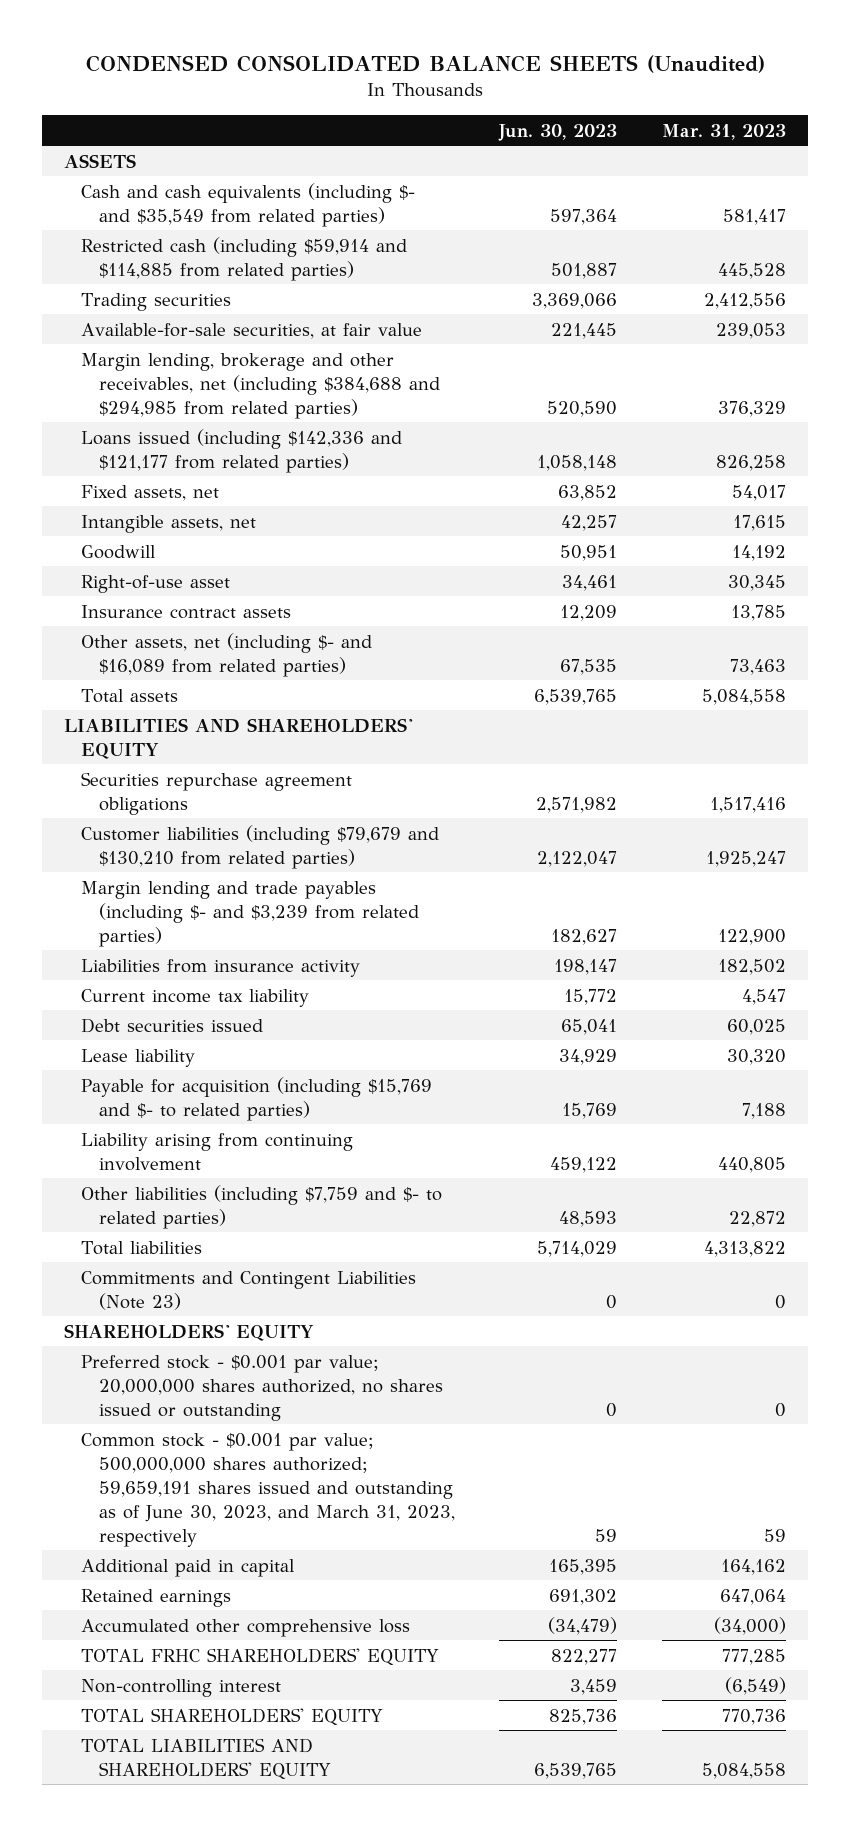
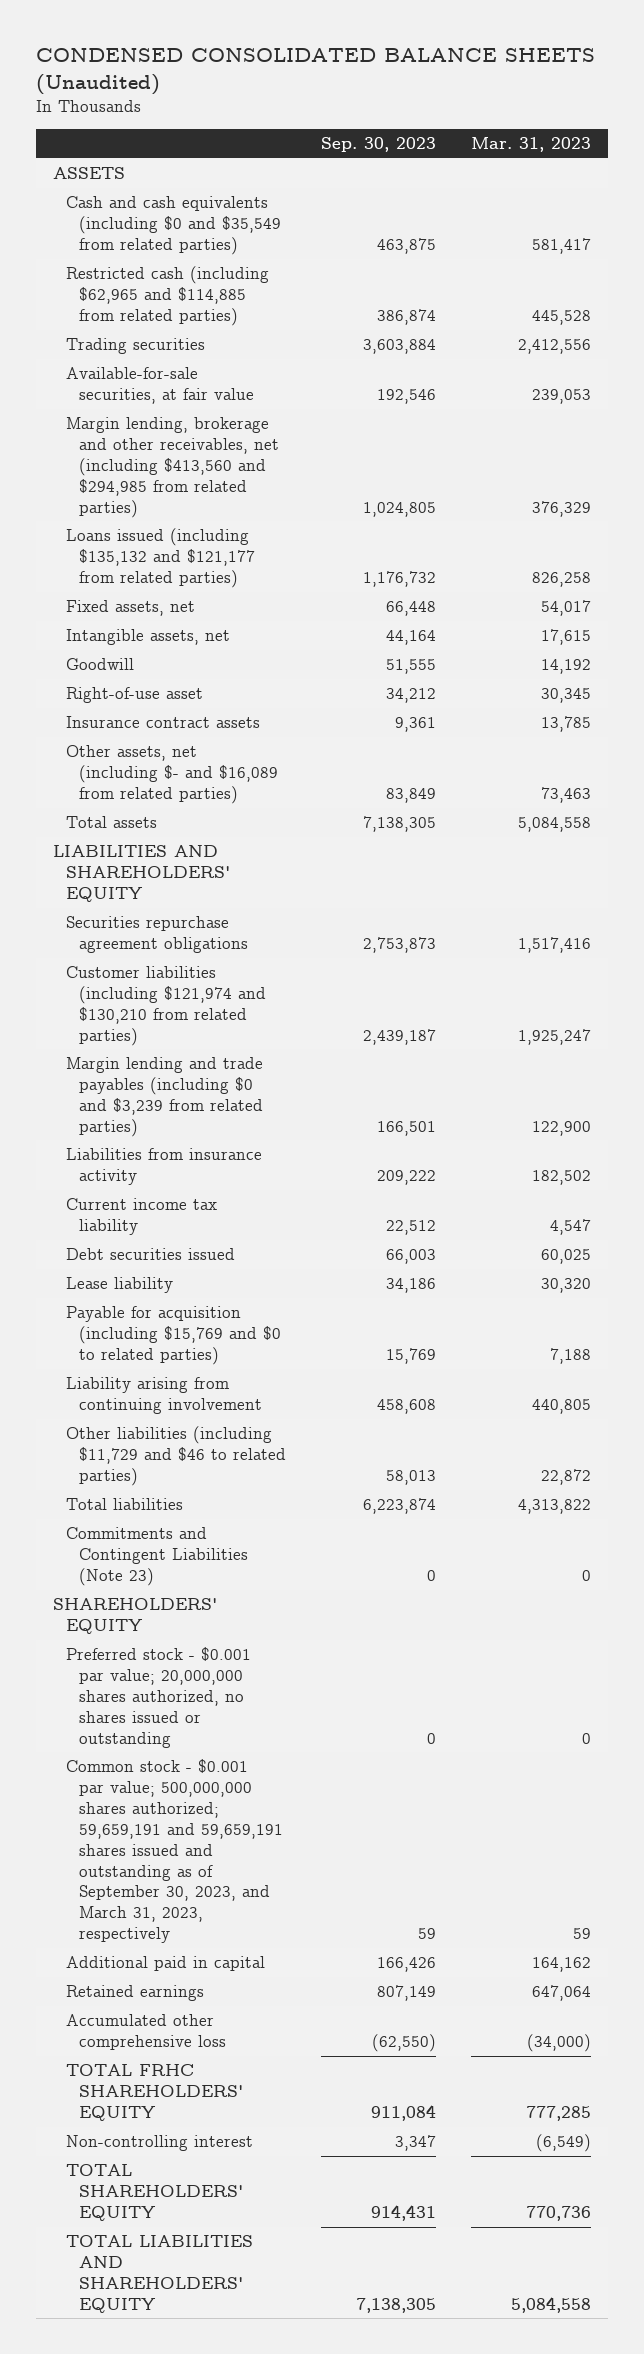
- | Jun. 30, 2023 | Mar. 31, 2023
+ | Sep. 30, 2023 | Mar. 31, 2023
- Cash and cash equivalents (including $- and $35,549 from related parties) | 597,364 | 581,417
- Restricted cash (including $59,914 and $114,885 from related parties) | 501,887 | 445,528
+ Cash and cash equivalents (including $0 and $35,549 from related parties) | 463,875 | 581,417
+ Restricted cash (including $62,965 and $114,885 from related parties) | 386,874 | 445,528
- Margin lending, brokerage and other receivables, net (including $384,688 and $294,985 from related parties) | 520,590 | 376,329
- Loans issued (including $142,336 and $121,177 from related parties) | 1,058,148 | 826,258
+ Margin lending, brokerage and other receivables, net (including $413,560 and $294,985 from related parties) | 1,024,805 | 376,329
+ Loans issued (including $135,132 and $121,177 from related parties) | 1,176,732 | 826,258
- Customer liabilities (including $79,679 and $130,210 from related parties) | 2,122,047 | 1,925,247
- Margin lending and trade payables (including $- and $3,239 from related parties) | 182,627 | 122,900
+ Customer liabilities (including $121,974 and $130,210 from related parties) | 2,439,187 | 1,925,247
+ Margin lending and trade payables (including $0 and $3,239 from related parties) | 166,501 | 122,900
- Payable for acquisition (including $15,769 and $- to related parties) | 15,769 | 7,188
+ Payable for acquisition (including $15,769 and $0 to related parties) | 15,769 | 7,188
- Other liabilities (including $7,759 and $- to related parties) | 48,593 | 22,872
+ Other liabilities (including $11,729 and $46 to related parties) | 58,013 | 22,872
- Common stock - $0.001 par value; 500,000,000 shares authorized; 59,659,191 shares issued and outstanding as of June 30, 2023, and March 31, 2023, respectively | 59 | 59
+ Common stock - $0.001 par value; 500,000,000 shares authorized; 59,659,191 and 59,659,191 shares issued and outstanding as of September 30, 2023, and March 31, 2023, respectively | 59 | 59

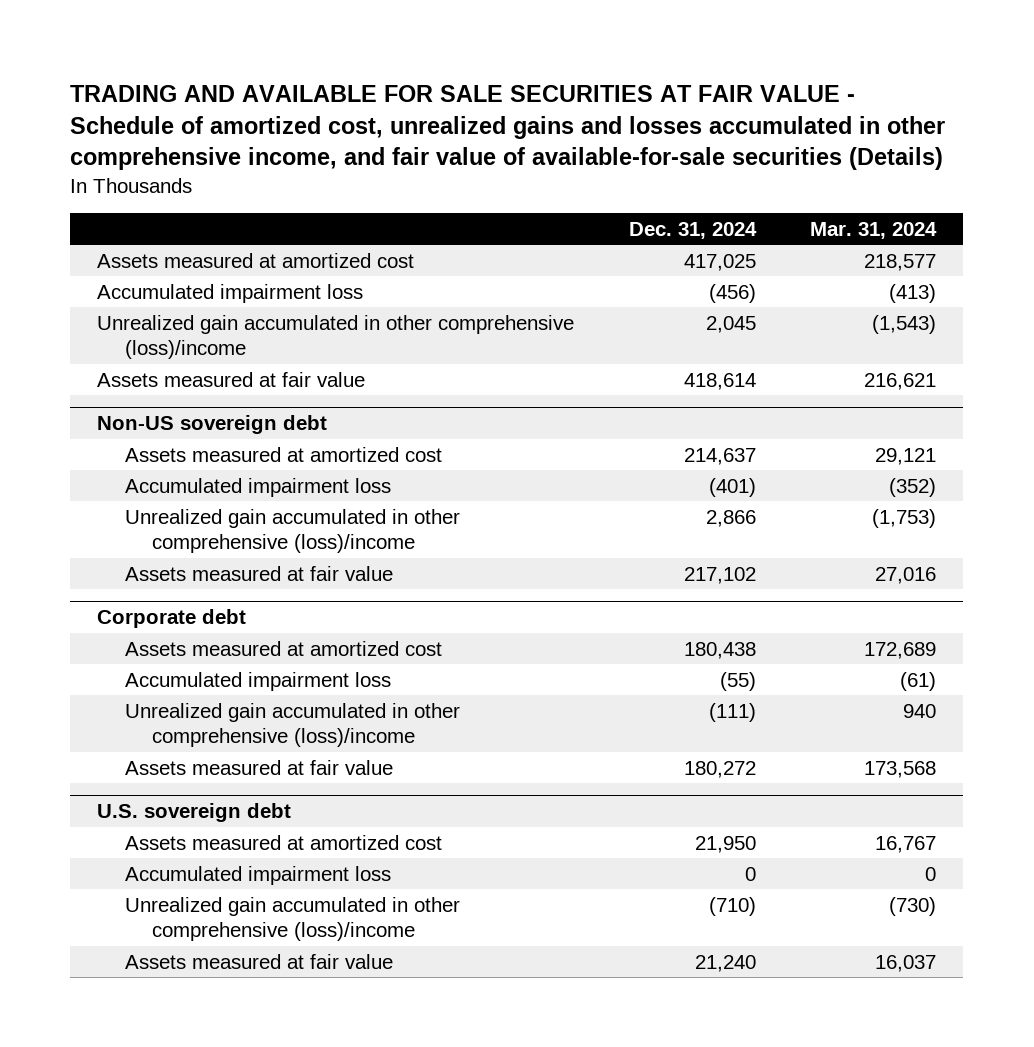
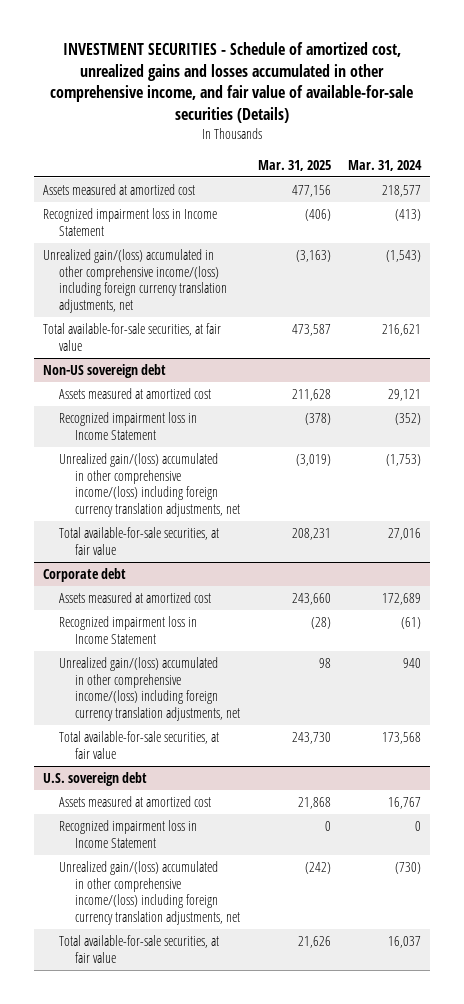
- TRADING AND AVAILABLE FOR SALE SECURITIES AT FAIR VALUE - Schedule of amortized cost, unrealized gains and losses accumulated in other comprehensive income, and fair value of available-for-sale securities (Details)
+ INVESTMENT SECURITIES - Schedule of amortized cost, unrealized gains and losses accumulated in other comprehensive income, and fair value of available-for-sale securities (Details)
- | Dec. 31, 2024 | Mar. 31, 2024
+ | Mar. 31, 2025 | Mar. 31, 2024
- Accumulated impairment loss | (456) | (413)
- Unrealized gain accumulated in other comprehensive (loss)/income | 2,045 | (1,543)
- Assets measured at fair value | 418,614 | 216,621
+ Recognized impairment loss in Income Statement | (406) | (413)
+ Unrealized gain/(loss) accumulated in other comprehensive income/(loss) including foreign currency translation adjustments, net | (3,163) | (1,543)
+ Total available-for-sale securities, at fair value | 473,587 | 216,621
@ Non-US sovereign debt
- Accumulated impairment loss | (401) | (352)
- Unrealized gain accumulated in other comprehensive (loss)/income | 2,866 | (1,753)
- Assets measured at fair value | 217,102 | 27,016
+ Recognized impairment loss in Income Statement | (378) | (352)
+ Unrealized gain/(loss) accumulated in other comprehensive income/(loss) including foreign currency translation adjustments, net | (3,019) | (1,753)
+ Total available-for-sale securities, at fair value | 208,231 | 27,016
@ Corporate debt
- Accumulated impairment loss | (55) | (61)
- Unrealized gain accumulated in other comprehensive (loss)/income | (111) | 940
- Assets measured at fair value | 180,272 | 173,568
+ Recognized impairment loss in Income Statement | (28) | (61)
+ Unrealized gain/(loss) accumulated in other comprehensive income/(loss) including foreign currency translation adjustments, net | 98 | 940
+ Total available-for-sale securities, at fair value | 243,730 | 173,568
@ U.S. sovereign debt
- Accumulated impairment loss | 0 | 0
- Unrealized gain accumulated in other comprehensive (loss)/income | (710) | (730)
- Assets measured at fair value | 21,240 | 16,037
+ Recognized impairment loss in Income Statement | 0 | 0
+ Unrealized gain/(loss) accumulated in other comprehensive income/(loss) including foreign currency translation adjustments, net | (242) | (730)
+ Total available-for-sale securities, at fair value | 21,626 | 16,037

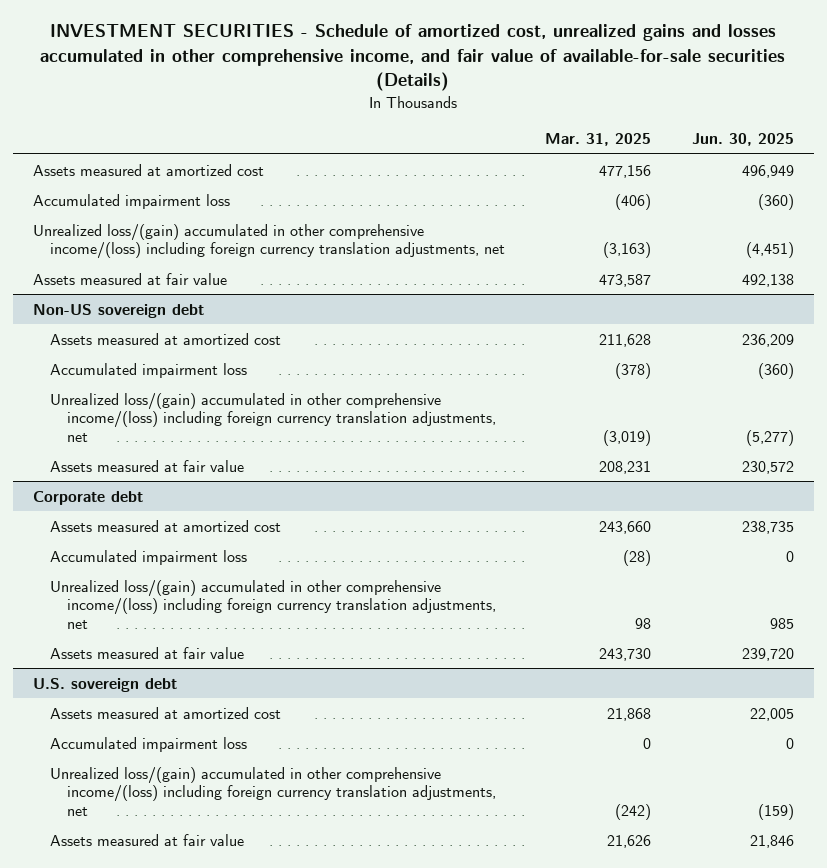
- | Mar. 31, 2025 | Mar. 31, 2024
+ | Mar. 31, 2025 | Jun. 30, 2025
- Recognized impairment loss in Income Statement | (406) | (413)
- Unrealized gain/(loss) accumulated in other comprehensive income/(loss) including foreign currency translation adjustments, net | (3,163) | (1,543)
- Total available-for-sale securities, at fair value | 473,587 | 216,621
+ Accumulated impairment loss | (406) | (360)
+ Unrealized loss/(gain) accumulated in other comprehensive income/(loss) including foreign currency translation adjustments, net | (3,163) | (4,451)
+ Assets measured at fair value | 473,587 | 492,138
@ Non-US sovereign debt
- Recognized impairment loss in Income Statement | (378) | (352)
- Unrealized gain/(loss) accumulated in other comprehensive income/(loss) including foreign currency translation adjustments, net | (3,019) | (1,753)
- Total available-for-sale securities, at fair value | 208,231 | 27,016
+ Accumulated impairment loss | (378) | (360)
+ Unrealized loss/(gain) accumulated in other comprehensive income/(loss) including foreign currency translation adjustments, net | (3,019) | (5,277)
+ Assets measured at fair value | 208,231 | 230,572
@ Corporate debt
- Recognized impairment loss in Income Statement | (28) | (61)
- Unrealized gain/(loss) accumulated in other comprehensive income/(loss) including foreign currency translation adjustments, net | 98 | 940
- Total available-for-sale securities, at fair value | 243,730 | 173,568
+ Accumulated impairment loss | (28) | 0
+ Unrealized loss/(gain) accumulated in other comprehensive income/(loss) including foreign currency translation adjustments, net | 98 | 985
+ Assets measured at fair value | 243,730 | 239,720
@ U.S. sovereign debt
- Recognized impairment loss in Income Statement | 0 | 0
- Unrealized gain/(loss) accumulated in other comprehensive income/(loss) including foreign currency translation adjustments, net | (242) | (730)
- Total available-for-sale securities, at fair value | 21,626 | 16,037
+ Accumulated impairment loss | 0 | 0
+ Unrealized loss/(gain) accumulated in other comprehensive income/(loss) including foreign currency translation adjustments, net | (242) | (159)
+ Assets measured at fair value | 21,626 | 21,846

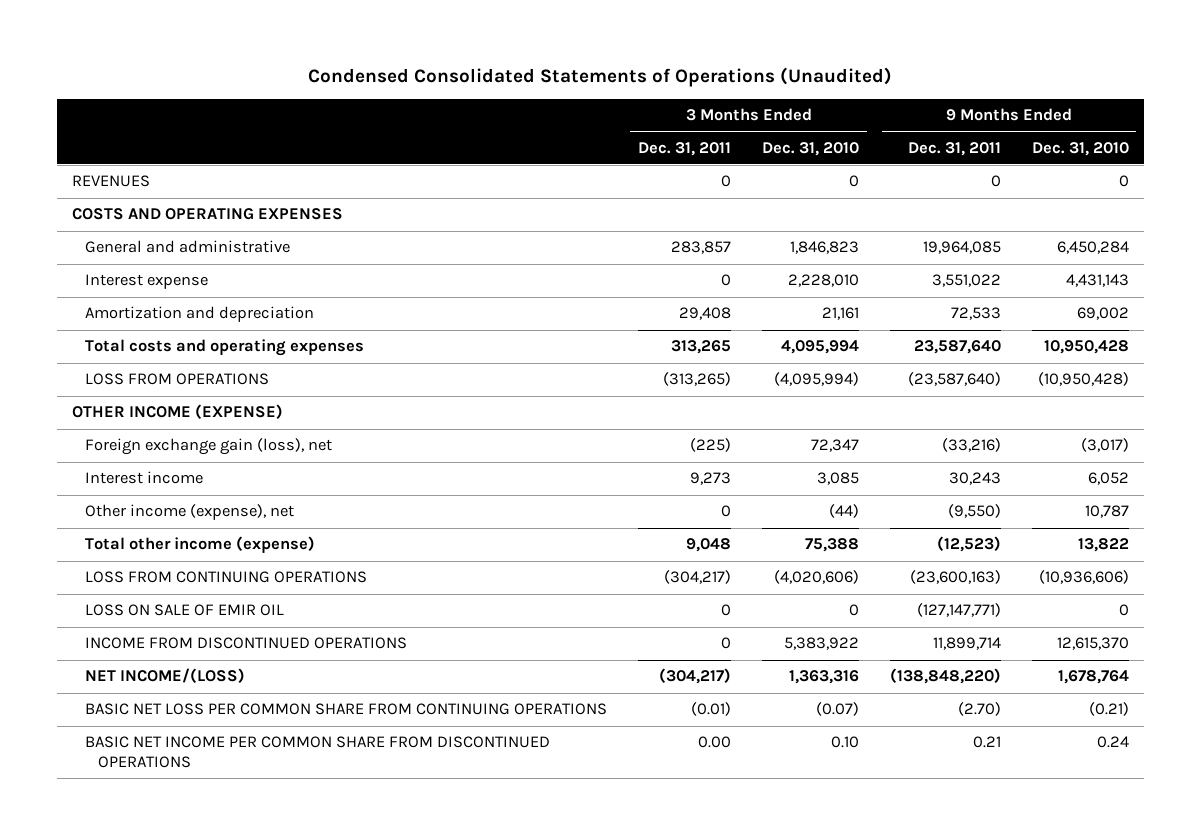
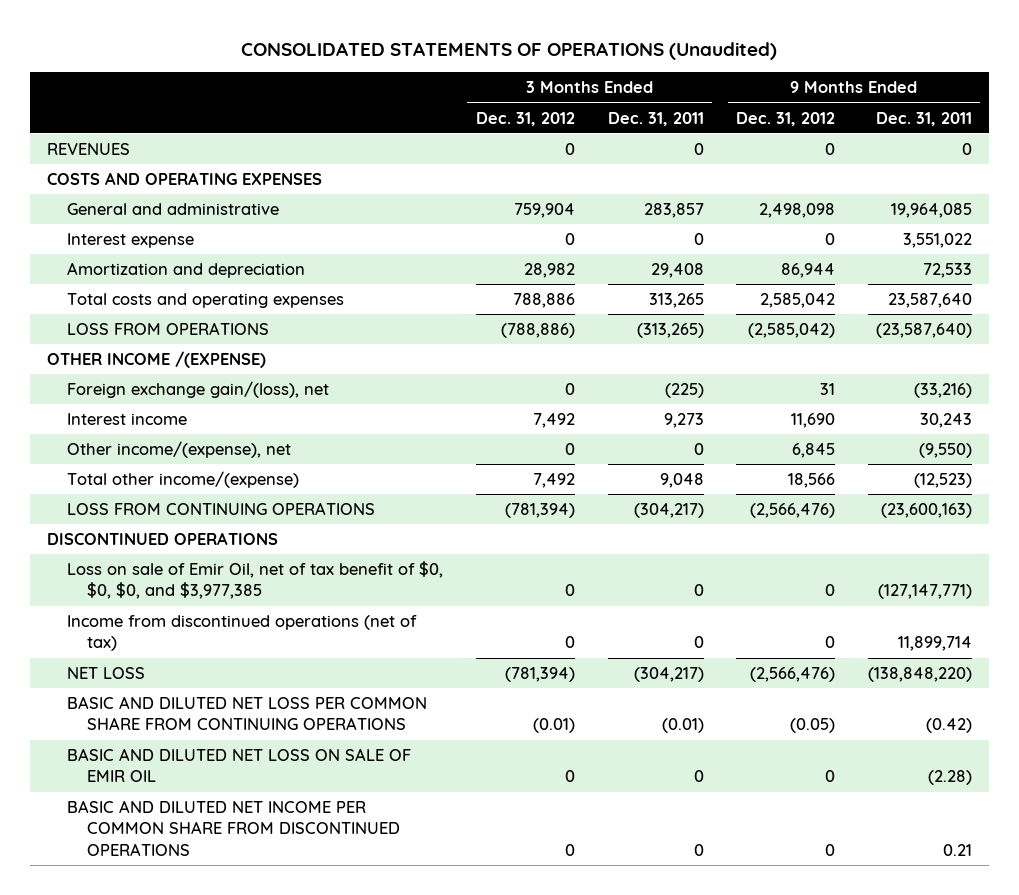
- Condensed Consolidated Statements of Operations (Unaudited)
+ CONSOLIDATED STATEMENTS OF OPERATIONS (Unaudited)
- | 3 Months Ended Dec. 31, 2011 | 3 Months Ended Dec. 31, 2010 | 9 Months Ended Dec. 31, 2011 | 9 Months Ended Dec. 31, 2010
+ | 3 Months Ended Dec. 31, 2012 | 3 Months Ended Dec. 31, 2011 | 9 Months Ended Dec. 31, 2012 | 9 Months Ended Dec. 31, 2011
- OTHER INCOME (EXPENSE)
- Foreign exchange gain (loss), net | (225) | 72,347 | (33,216) | (3,017)
+ OTHER INCOME /(EXPENSE)
+ Foreign exchange gain/(loss), net | 0 | (225) | 31 | (33,216)
- Other income (expense), net | 0 | (44) | (9,550) | 10,787
- Total other income (expense) | 9,048 | 75,388 | (12,523) | 13,822
+ Other income/(expense), net | 0 | 0 | 6,845 | (9,550)
+ Total other income/(expense) | 7,492 | 9,048 | 18,566 | (12,523)
- LOSS ON SALE OF EMIR OIL | 0 | 0 | (127,147,771) | 0
- INCOME FROM DISCONTINUED OPERATIONS | 0 | 5,383,922 | 11,899,714 | 12,615,370
- NET INCOME/(LOSS) | (304,217) | 1,363,316 | (138,848,220) | 1,678,764
- BASIC NET LOSS PER COMMON SHARE FROM CONTINUING OPERATIONS | (0.01) | (0.07) | (2.70) | (0.21)
- BASIC NET INCOME PER COMMON SHARE FROM DISCONTINUED OPERATIONS | 0.00 | 0.10 | 0.21 | 0.24
+ DISCONTINUED OPERATIONS
+ Loss on sale of Emir Oil, net of tax benefit of $0, $0, $0, and $3,977,385 | 0 | 0 | 0 | (127,147,771)
+ Income from discontinued operations (net of tax) | 0 | 0 | 0 | 11,899,714
+ NET LOSS | (781,394) | (304,217) | (2,566,476) | (138,848,220)
+ BASIC AND DILUTED NET LOSS PER COMMON SHARE FROM CONTINUING OPERATIONS | (0.01) | (0.01) | (0.05) | (0.42)
+ BASIC AND DILUTED NET LOSS ON SALE OF EMIR OIL | 0 | 0 | 0 | (2.28)
+ BASIC AND DILUTED NET INCOME PER COMMON SHARE FROM DISCONTINUED OPERATIONS | 0 | 0 | 0 | 0.21

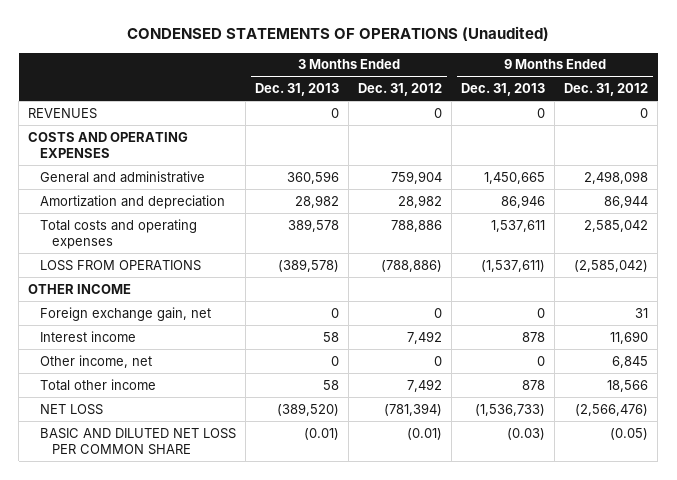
- CONSOLIDATED STATEMENTS OF OPERATIONS (Unaudited)
+ CONDENSED STATEMENTS OF OPERATIONS (Unaudited)
- | 3 Months Ended Dec. 31, 2012 | 3 Months Ended Dec. 31, 2011 | 9 Months Ended Dec. 31, 2012 | 9 Months Ended Dec. 31, 2011
+ | 3 Months Ended Dec. 31, 2013 | 3 Months Ended Dec. 31, 2012 | 9 Months Ended Dec. 31, 2013 | 9 Months Ended Dec. 31, 2012
- Interest expense | 0 | 0 | 0 | 3,551,022
- OTHER INCOME /(EXPENSE)
- Foreign exchange gain/(loss), net | 0 | (225) | 31 | (33,216)
+ OTHER INCOME
+ Foreign exchange gain, net | 0 | 0 | 0 | 31
- Other income/(expense), net | 0 | 0 | 6,845 | (9,550)
- Total other income/(expense) | 7,492 | 9,048 | 18,566 | (12,523)
- LOSS FROM CONTINUING OPERATIONS | (781,394) | (304,217) | (2,566,476) | (23,600,163)
- DISCONTINUED OPERATIONS
- Loss on sale of Emir Oil, net of tax benefit of $0, $0, $0, and $3,977,385 | 0 | 0 | 0 | (127,147,771)
- Income from discontinued operations (net of tax) | 0 | 0 | 0 | 11,899,714
+ Other income, net | 0 | 0 | 0 | 6,845
+ Total other income | 58 | 7,492 | 878 | 18,566
- BASIC AND DILUTED NET LOSS PER COMMON SHARE FROM CONTINUING OPERATIONS | (0.01) | (0.01) | (0.05) | (0.42)
- BASIC AND DILUTED NET LOSS ON SALE OF EMIR OIL | 0 | 0 | 0 | (2.28)
- BASIC AND DILUTED NET INCOME PER COMMON SHARE FROM DISCONTINUED OPERATIONS | 0 | 0 | 0 | 0.21
+ BASIC AND DILUTED NET LOSS PER COMMON SHARE | (0.01) | (0.01) | (0.03) | (0.05)

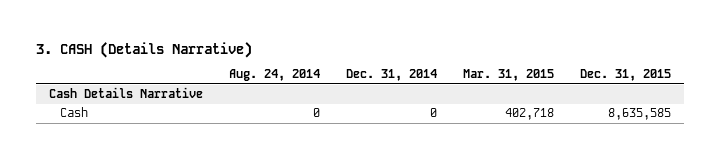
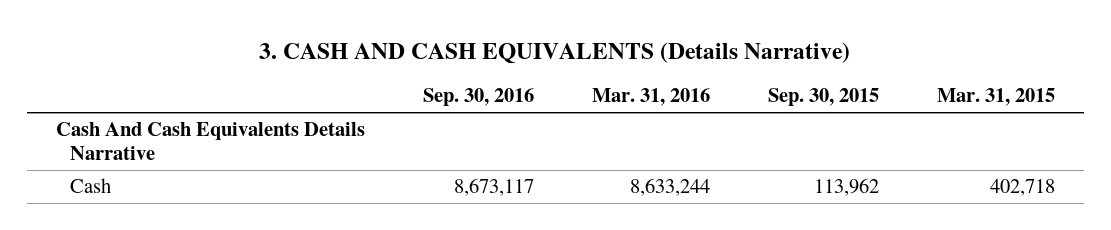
- 3. CASH (Details Narrative)
+ 3. CASH AND CASH EQUIVALENTS (Details Narrative)
- | Aug. 24, 2014 | Dec. 31, 2014 | Mar. 31, 2015 | Dec. 31, 2015
+ | Sep. 30, 2016 | Mar. 31, 2016 | Sep. 30, 2015 | Mar. 31, 2015
- Cash Details Narrative
+ Cash And Cash Equivalents Details Narrative

